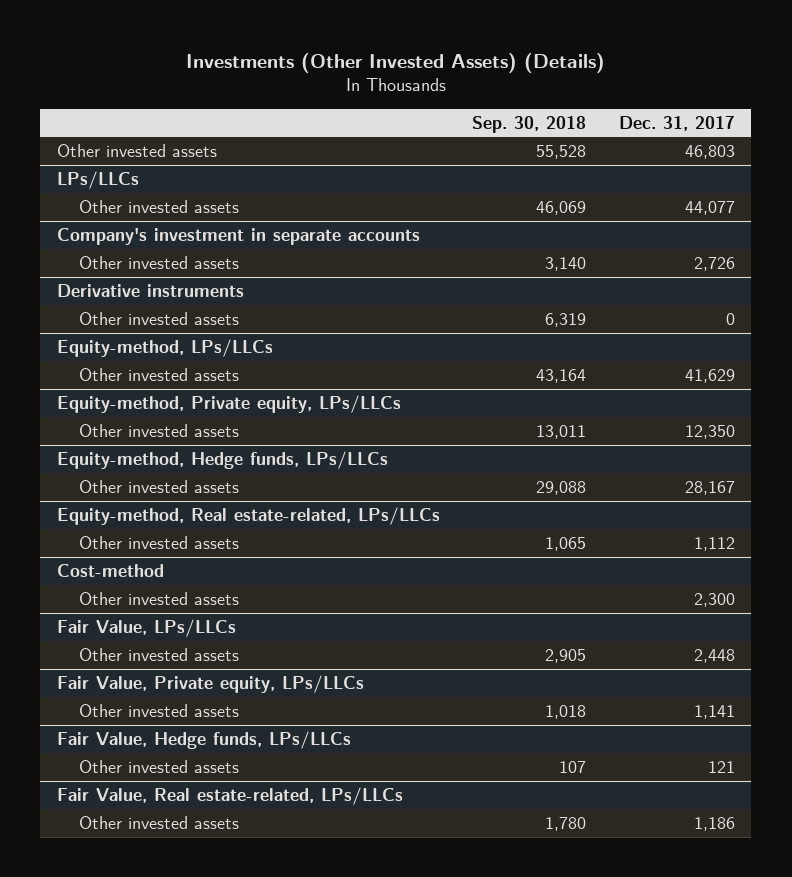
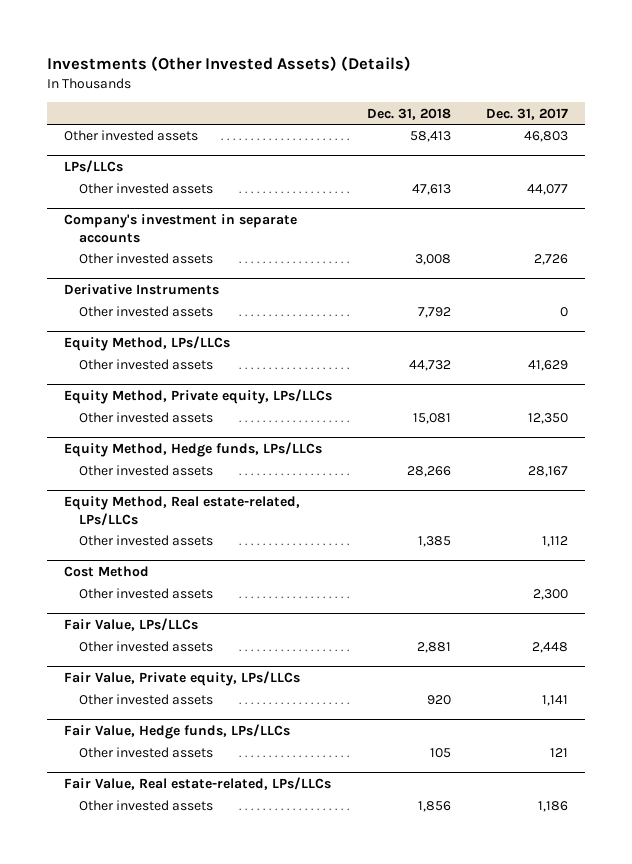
- | Sep. 30, 2018 | Dec. 31, 2017
+ | Dec. 31, 2018 | Dec. 31, 2017
- Derivative instruments
+ Derivative Instruments
- Equity-method, LPs/LLCs
+ Equity Method, LPs/LLCs
- Equity-method, Private equity, LPs/LLCs
+ Equity Method, Private equity, LPs/LLCs
- Equity-method, Hedge funds, LPs/LLCs
+ Equity Method, Hedge funds, LPs/LLCs
- Equity-method, Real estate-related, LPs/LLCs
+ Equity Method, Real estate-related, LPs/LLCs
- Cost-method
+ Cost Method

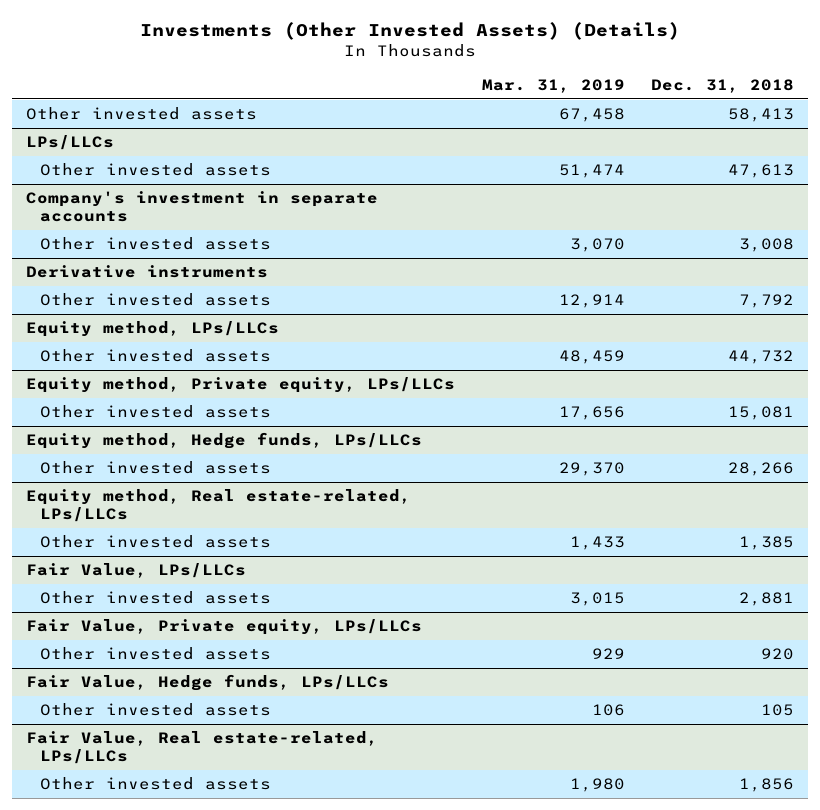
- | Dec. 31, 2018 | Dec. 31, 2017
+ | Mar. 31, 2019 | Dec. 31, 2018
- Derivative Instruments
+ Derivative instruments
- Equity Method, LPs/LLCs
+ Equity method, LPs/LLCs
- Equity Method, Private equity, LPs/LLCs
+ Equity method, Private equity, LPs/LLCs
- Equity Method, Hedge funds, LPs/LLCs
+ Equity method, Hedge funds, LPs/LLCs
- Equity Method, Real estate-related, LPs/LLCs
+ Equity method, Real estate-related, LPs/LLCs
- Cost Method
- Other invested assets | | 2,300

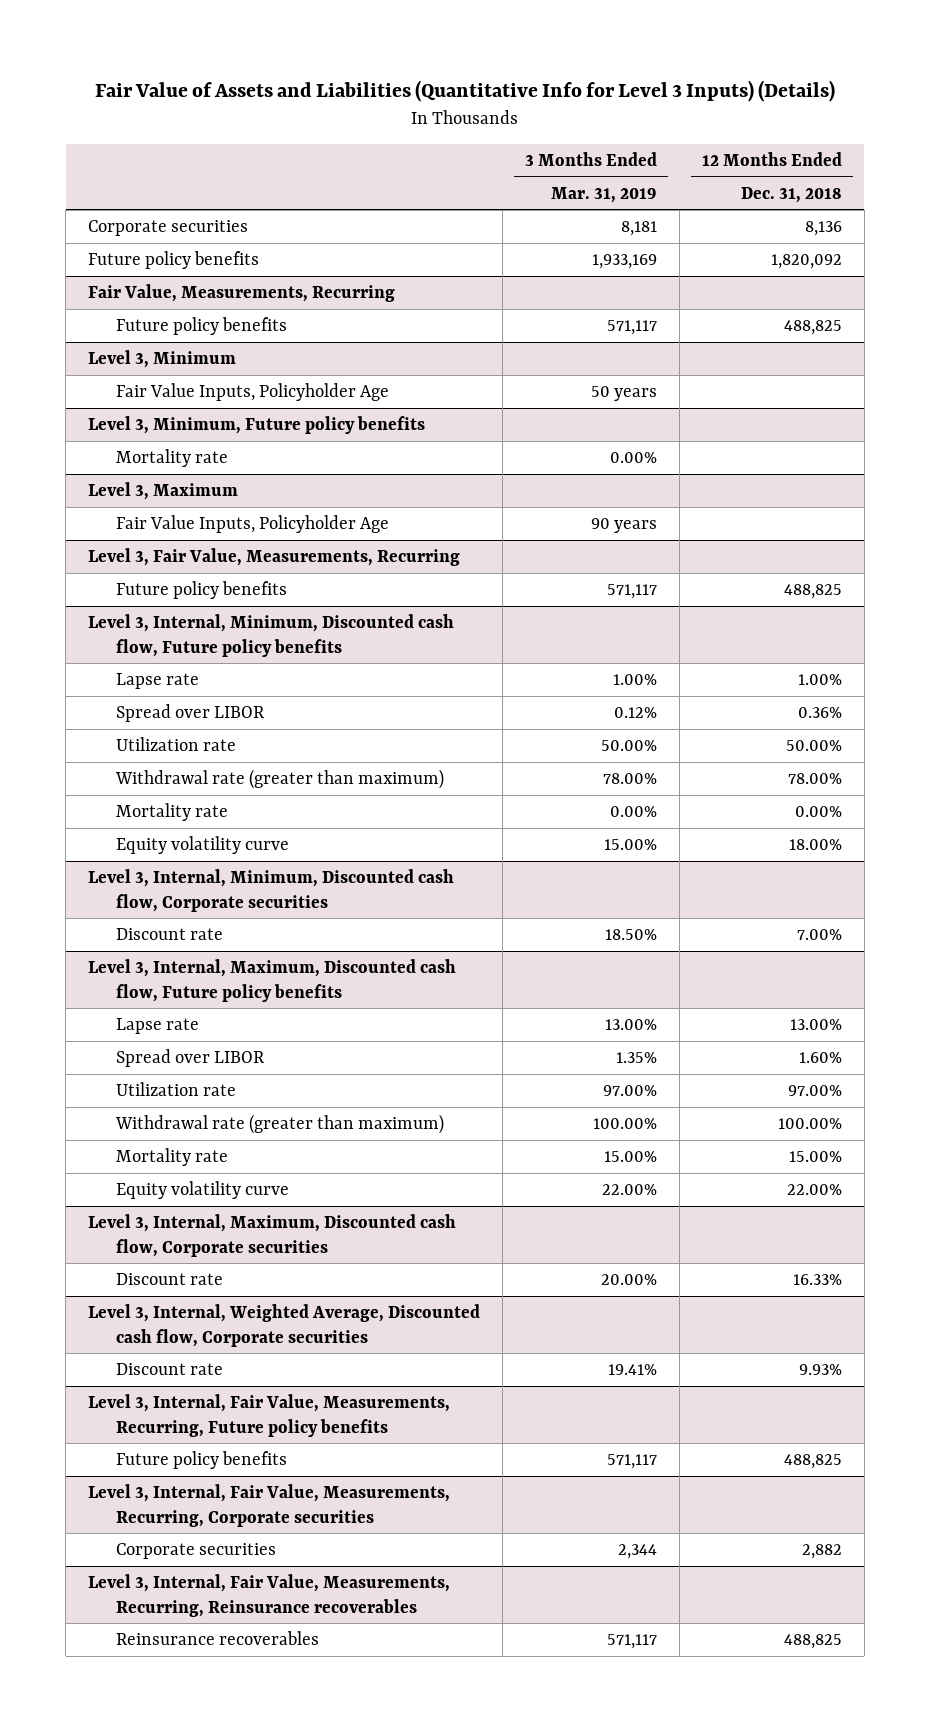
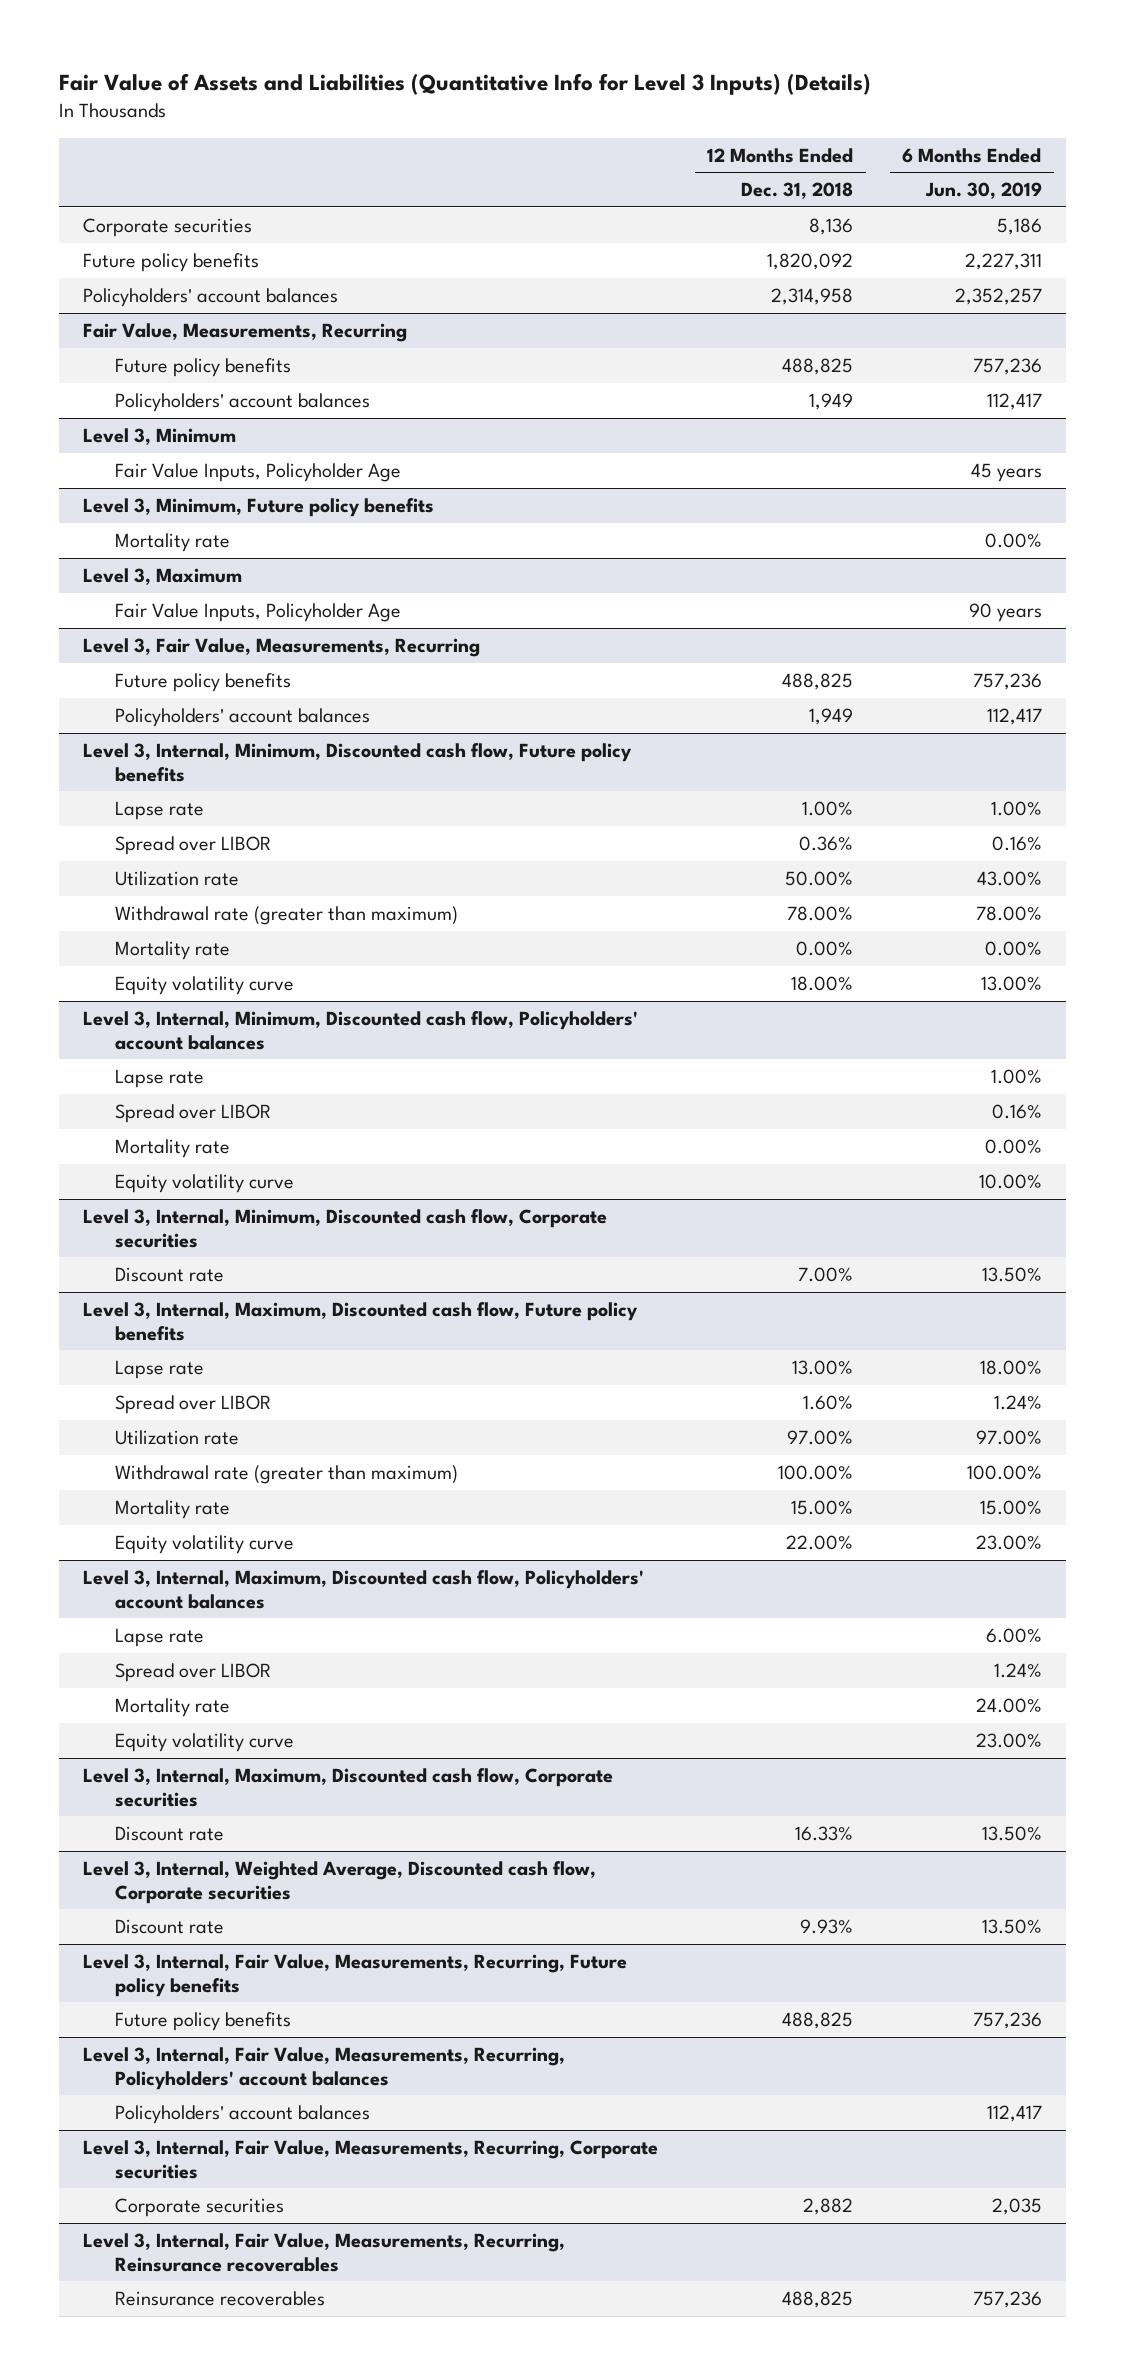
- | 3 Months Ended Mar. 31, 2019 | 12 Months Ended Dec. 31, 2018
+ | 12 Months Ended Dec. 31, 2018 | 6 Months Ended Jun. 30, 2019
+ Policyholders' account balances | 2,314,958 | 2,352,257
@ Fair Value, Measurements, Recurring
+ Policyholders' account balances | 1,949 | 112,417
@ Level 3, Fair Value, Measurements, Recurring
+ Policyholders' account balances | 1,949 | 112,417
+ Level 3, Internal, Minimum, Discounted cash flow, Policyholders' account balances
+ Lapse rate | | 1.00%
+ Spread over LIBOR | | 0.16%
+ Mortality rate | | 0.00%
+ Equity volatility curve | | 10.00%
+ Level 3, Internal, Maximum, Discounted cash flow, Policyholders' account balances
+ Lapse rate | | 6.00%
+ Spread over LIBOR | | 1.24%
+ Mortality rate | | 24.00%
+ Equity volatility curve | | 23.00%
+ Level 3, Internal, Fair Value, Measurements, Recurring, Policyholders' account balances
+ Policyholders' account balances | | 112,417

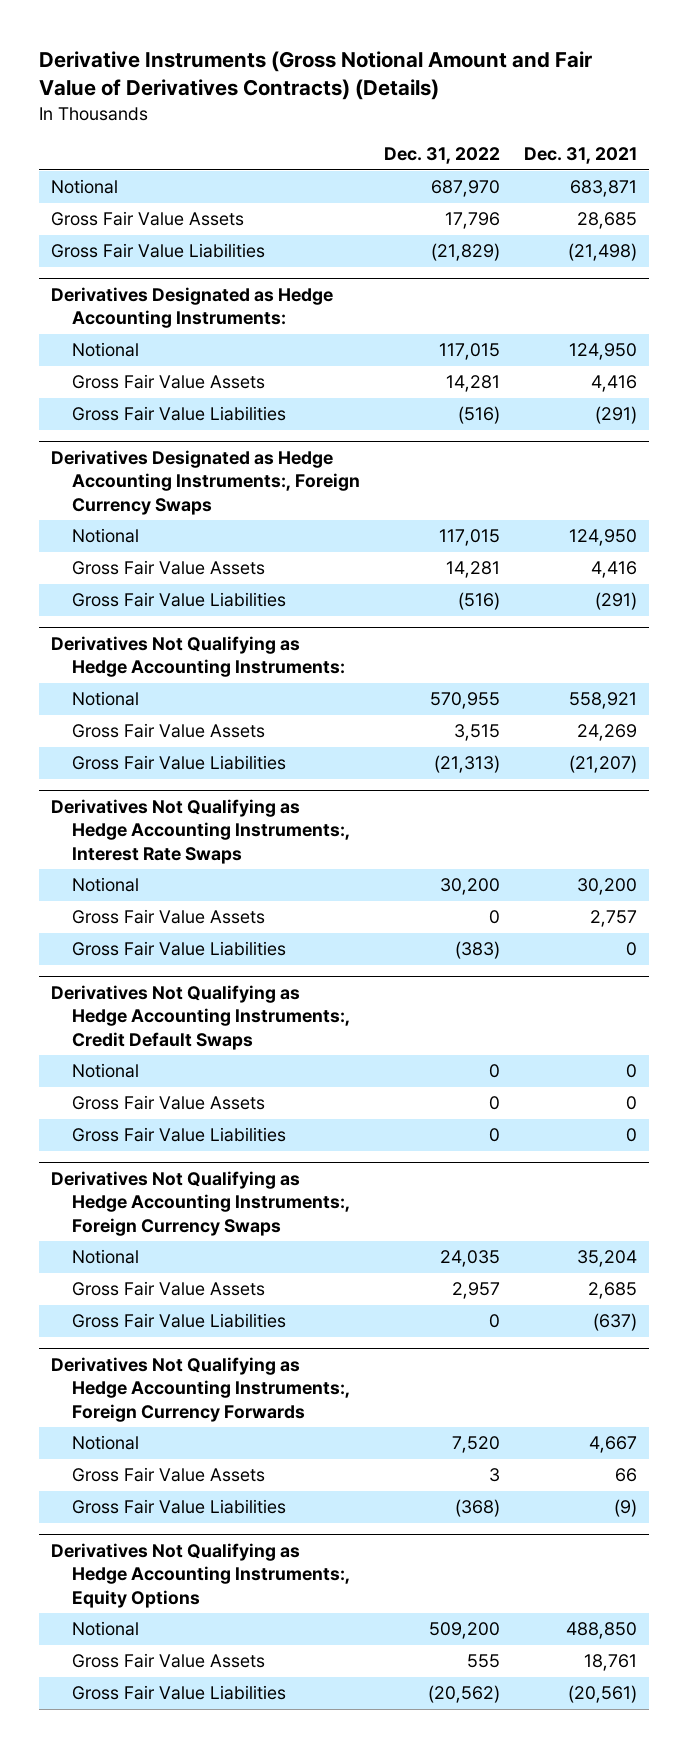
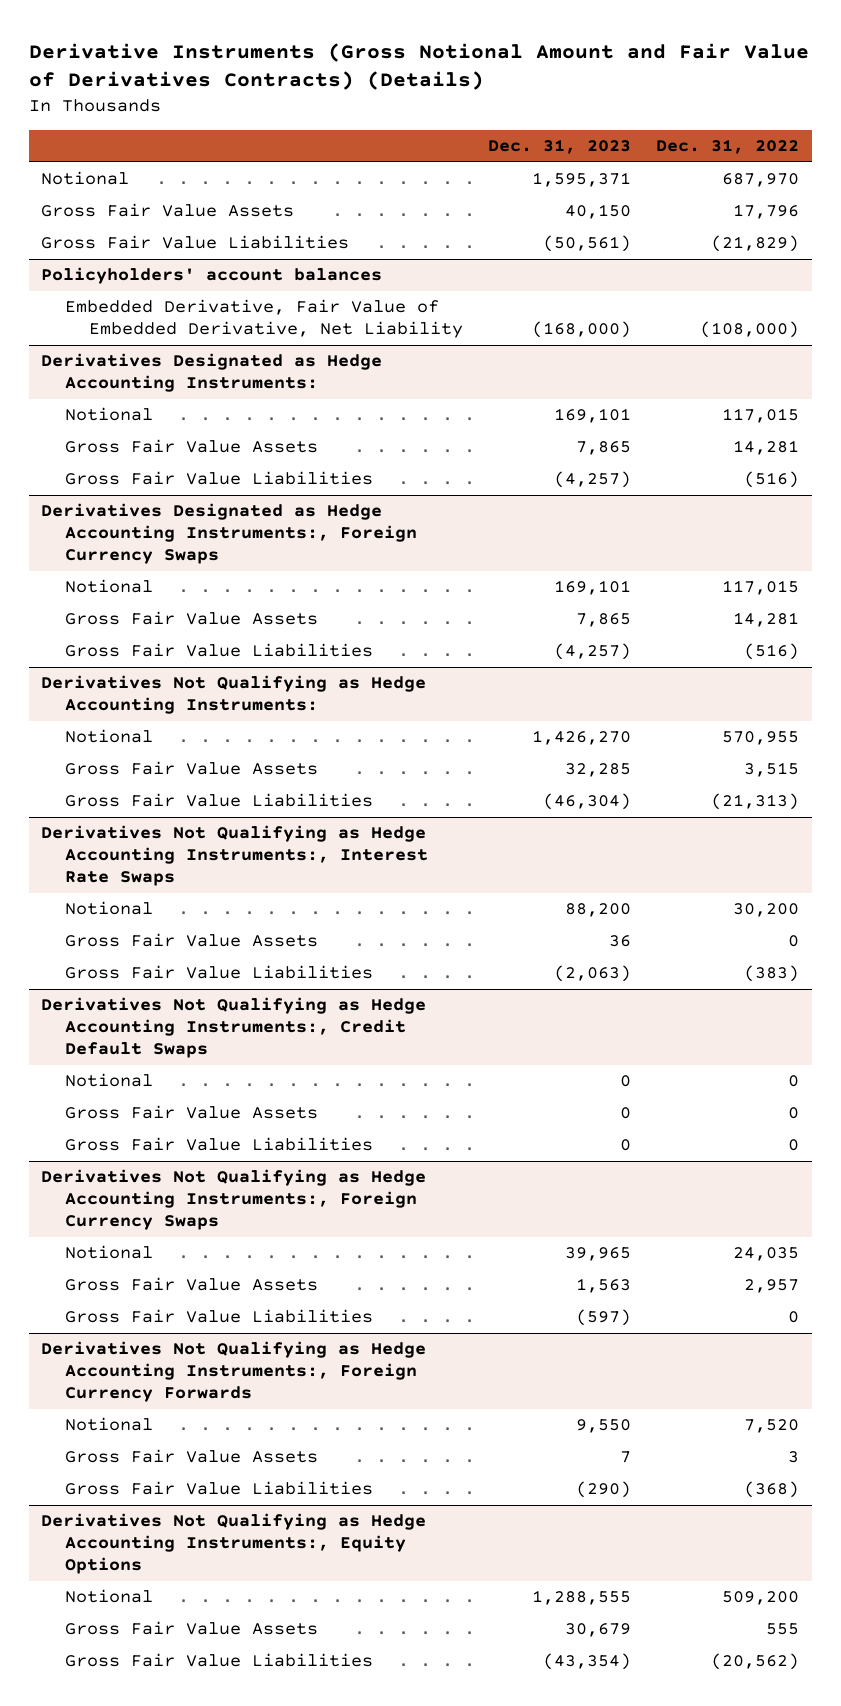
- | Dec. 31, 2022 | Dec. 31, 2021
+ | Dec. 31, 2023 | Dec. 31, 2022
+ Policyholders' account balances
+ Embedded Derivative, Fair Value of Embedded Derivative, Net Liability | (168,000) | (108,000)

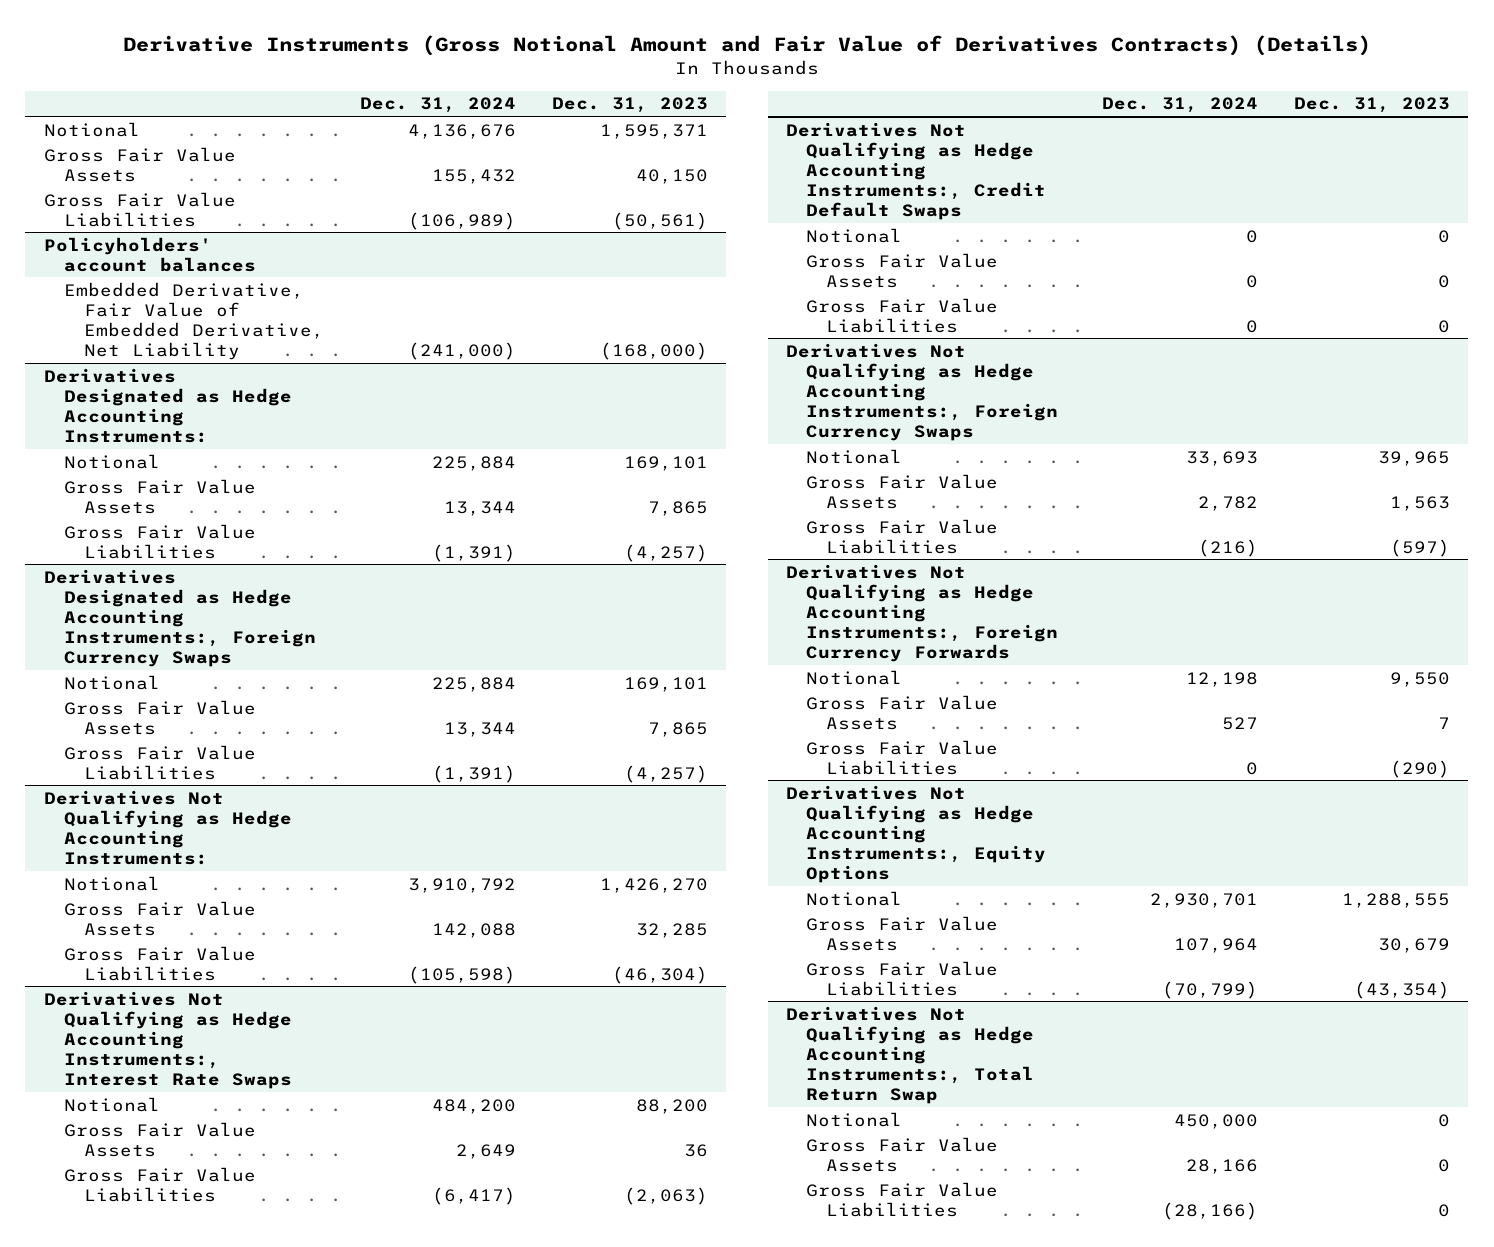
- | Dec. 31, 2023 | Dec. 31, 2022
+ | Dec. 31, 2024 | Dec. 31, 2023
+ Derivatives Not Qualifying as Hedge Accounting Instruments:, Total Return Swap
+ Notional | 450,000 | 0
+ Gross Fair Value Assets | 28,166 | 0
+ Gross Fair Value Liabilities | (28,166) | 0

